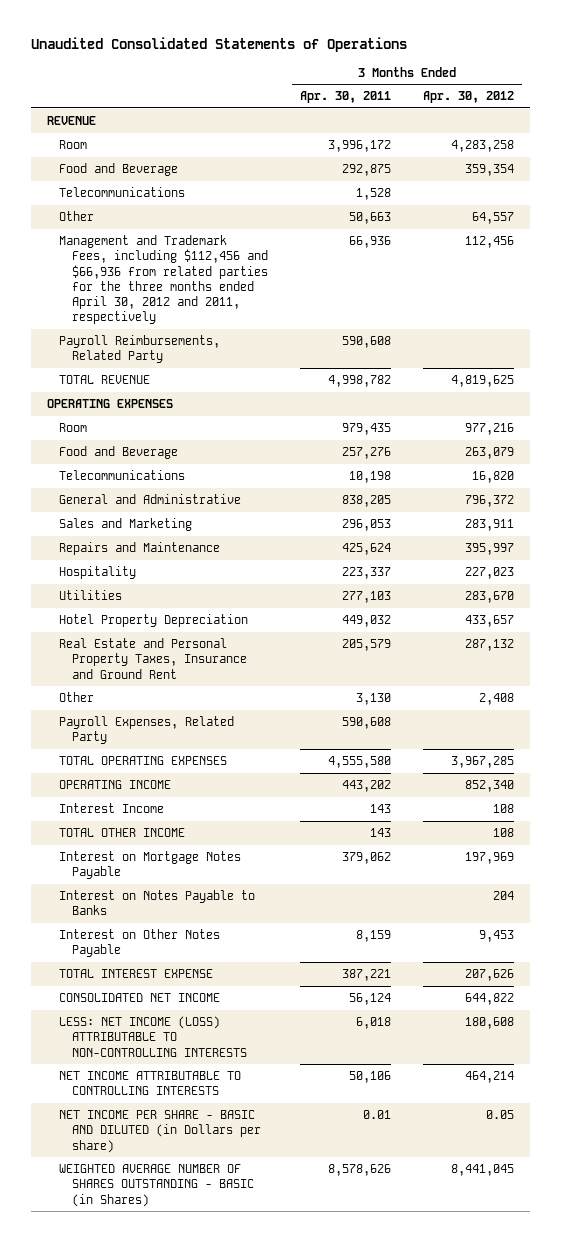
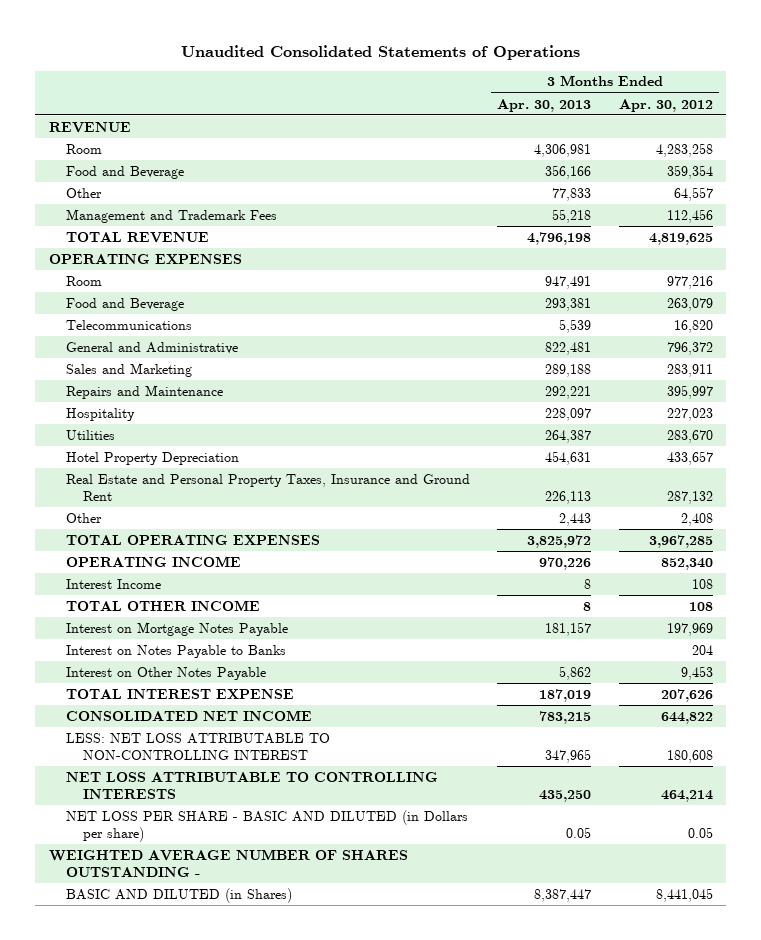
- | 3 Months Ended Apr. 30, 2011 | 3 Months Ended Apr. 30, 2012
+ | 3 Months Ended Apr. 30, 2013 | 3 Months Ended Apr. 30, 2012
- Telecommunications | 1,528 |
- Management and Trademark Fees, including $112,456 and $66,936 from related parties for the three months ended April 30, 2012 and 2011, respectively | 66,936 | 112,456
- Payroll Reimbursements, Related Party | 590,608 |
+ Management and Trademark Fees | 55,218 | 112,456
- Payroll Expenses, Related Party | 590,608 |
- LESS: NET INCOME (LOSS) ATTRIBUTABLE TO NON-CONTROLLING INTERESTS | 6,018 | 180,608
- NET INCOME ATTRIBUTABLE TO CONTROLLING INTERESTS | 50,106 | 464,214
- NET INCOME PER SHARE - BASIC AND DILUTED (in Dollars per share) | 0.01 | 0.05
- WEIGHTED AVERAGE NUMBER OF SHARES OUTSTANDING - BASIC (in Shares) | 8,578,626 | 8,441,045
+ LESS: NET LOSS ATTRIBUTABLE TO NON-CONTROLLING INTEREST | 347,965 | 180,608
+ NET LOSS ATTRIBUTABLE TO CONTROLLING INTERESTS | 435,250 | 464,214
+ NET LOSS PER SHARE - BASIC AND DILUTED (in Dollars per share) | 0.05 | 0.05
+ WEIGHTED AVERAGE NUMBER OF SHARES OUTSTANDING -
+ BASIC AND DILUTED (in Shares) | 8,387,447 | 8,441,045

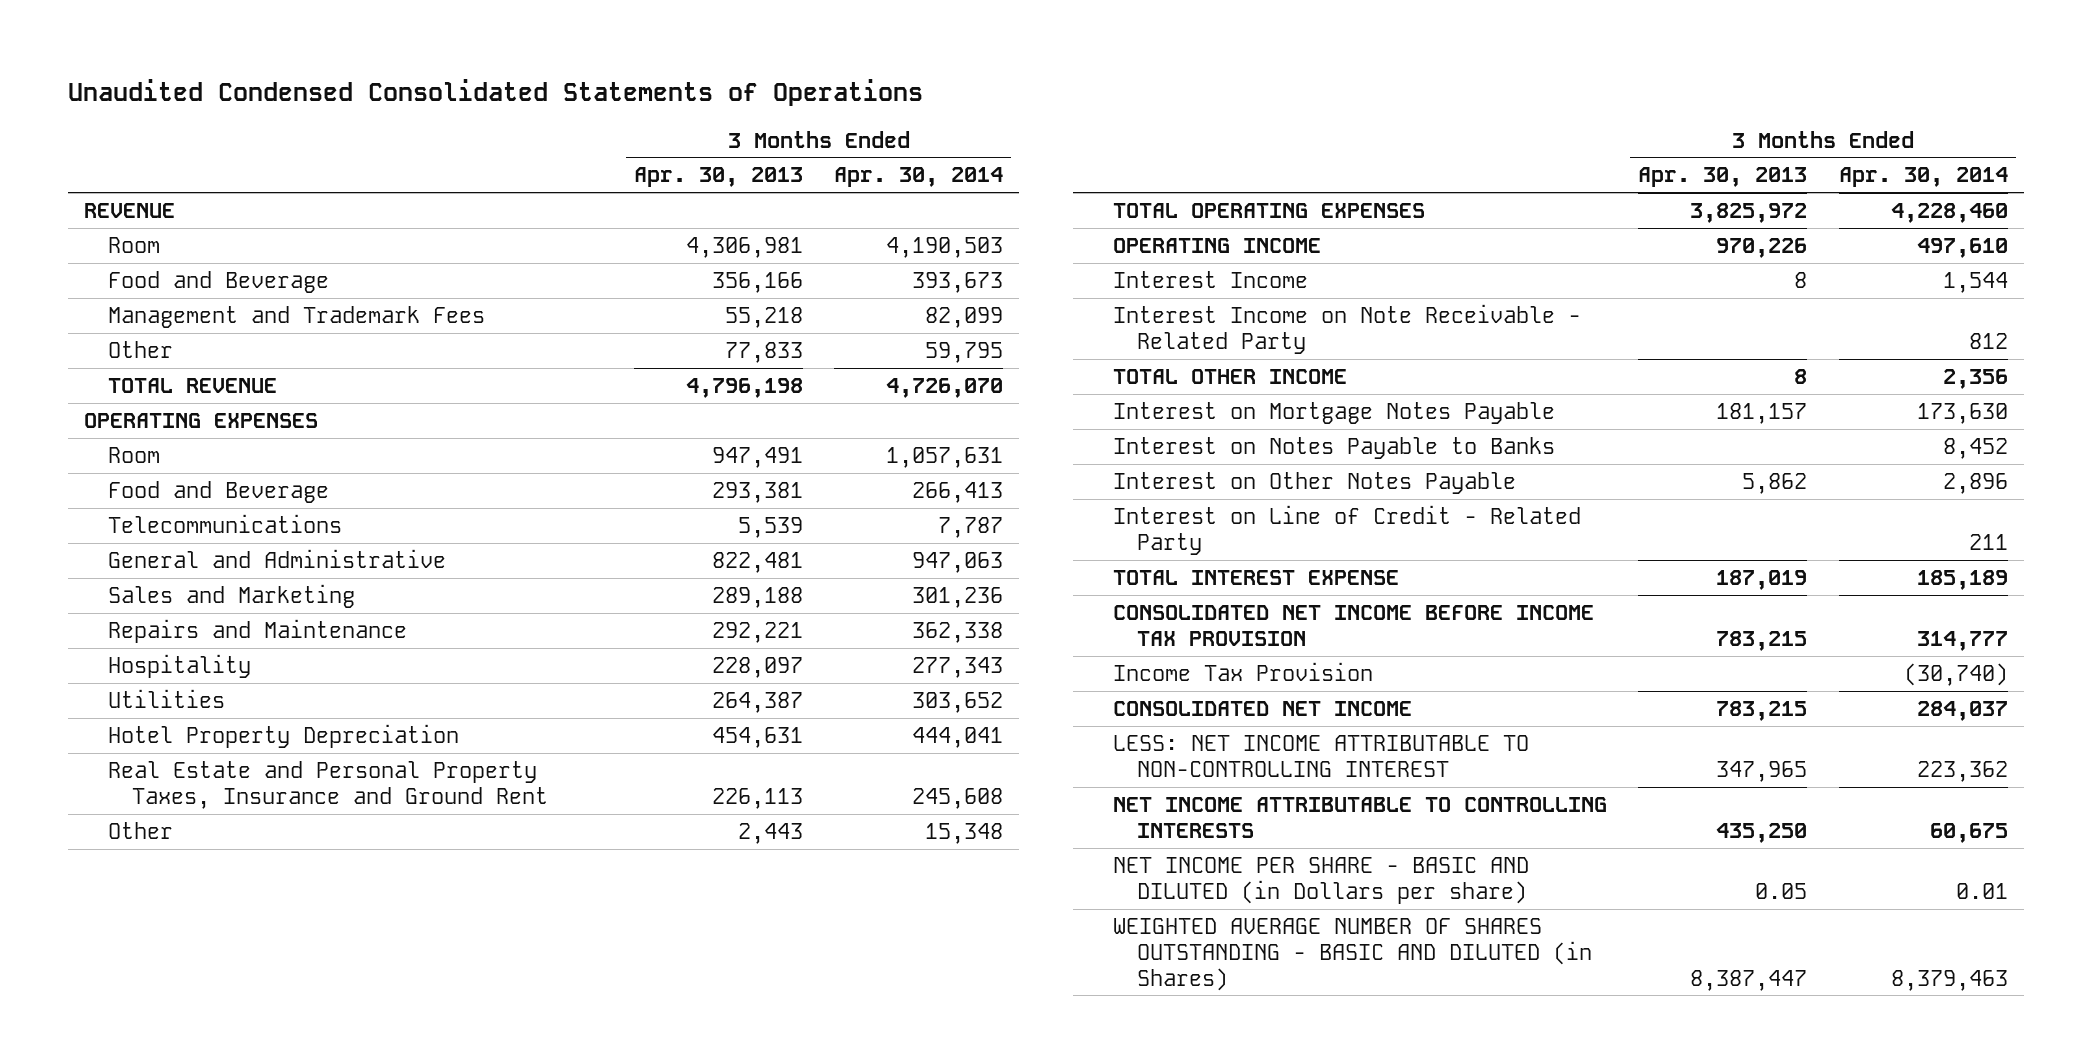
- Unaudited Consolidated Statements of Operations
+ Unaudited Condensed Consolidated Statements of Operations
- | 3 Months Ended Apr. 30, 2013 | 3 Months Ended Apr. 30, 2012
+ | 3 Months Ended Apr. 30, 2013 | 3 Months Ended Apr. 30, 2014
moved down: Other | 77,833 | 59,795
+ Interest Income on Note Receivable - Related Party | | 812
+ Interest on Line of Credit - Related Party | | 211
+ CONSOLIDATED NET INCOME BEFORE INCOME TAX PROVISION | 783,215 | 314,777
+ Income Tax Provision | | (30,740)
- LESS: NET LOSS ATTRIBUTABLE TO NON-CONTROLLING INTEREST | 347,965 | 180,608
- NET LOSS ATTRIBUTABLE TO CONTROLLING INTERESTS | 435,250 | 464,214
- NET LOSS PER SHARE - BASIC AND DILUTED (in Dollars per share) | 0.05 | 0.05
- WEIGHTED AVERAGE NUMBER OF SHARES OUTSTANDING -
- BASIC AND DILUTED (in Shares) | 8,387,447 | 8,441,045
+ LESS: NET INCOME ATTRIBUTABLE TO NON-CONTROLLING INTEREST | 347,965 | 223,362
+ NET INCOME ATTRIBUTABLE TO CONTROLLING INTERESTS | 435,250 | 60,675
+ NET INCOME PER SHARE - BASIC AND DILUTED (in Dollars per share) | 0.05 | 0.01
+ WEIGHTED AVERAGE NUMBER OF SHARES OUTSTANDING - BASIC AND DILUTED (in Shares) | 8,387,447 | 8,379,463

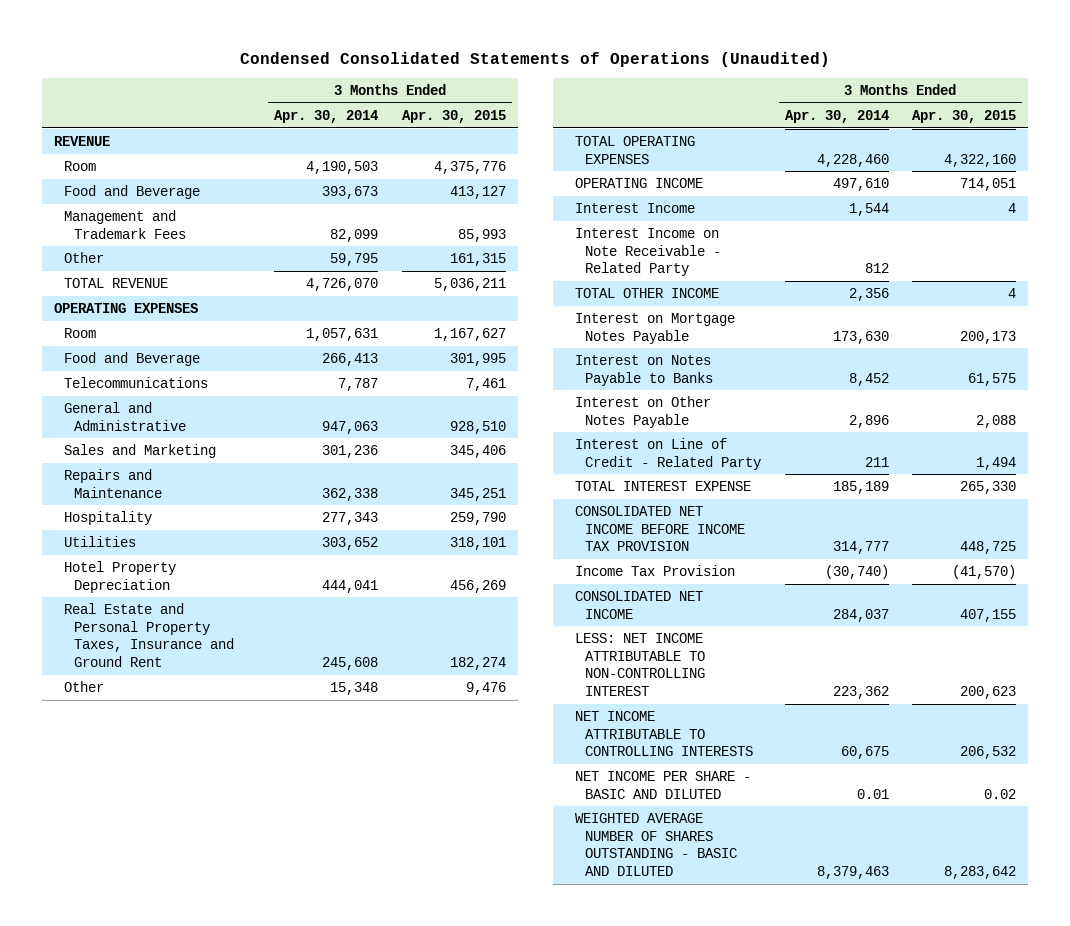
- Unaudited Condensed Consolidated Statements of Operations
+ Condensed Consolidated Statements of Operations (Unaudited)
- | 3 Months Ended Apr. 30, 2013 | 3 Months Ended Apr. 30, 2014
+ | 3 Months Ended Apr. 30, 2014 | 3 Months Ended Apr. 30, 2015
- NET INCOME PER SHARE - BASIC AND DILUTED (in Dollars per share) | 0.05 | 0.01
- WEIGHTED AVERAGE NUMBER OF SHARES OUTSTANDING - BASIC AND DILUTED (in Shares) | 8,387,447 | 8,379,463
+ NET INCOME PER SHARE - BASIC AND DILUTED | 0.01 | 0.02
+ WEIGHTED AVERAGE NUMBER OF SHARES OUTSTANDING - BASIC AND DILUTED | 8,379,463 | 8,283,642

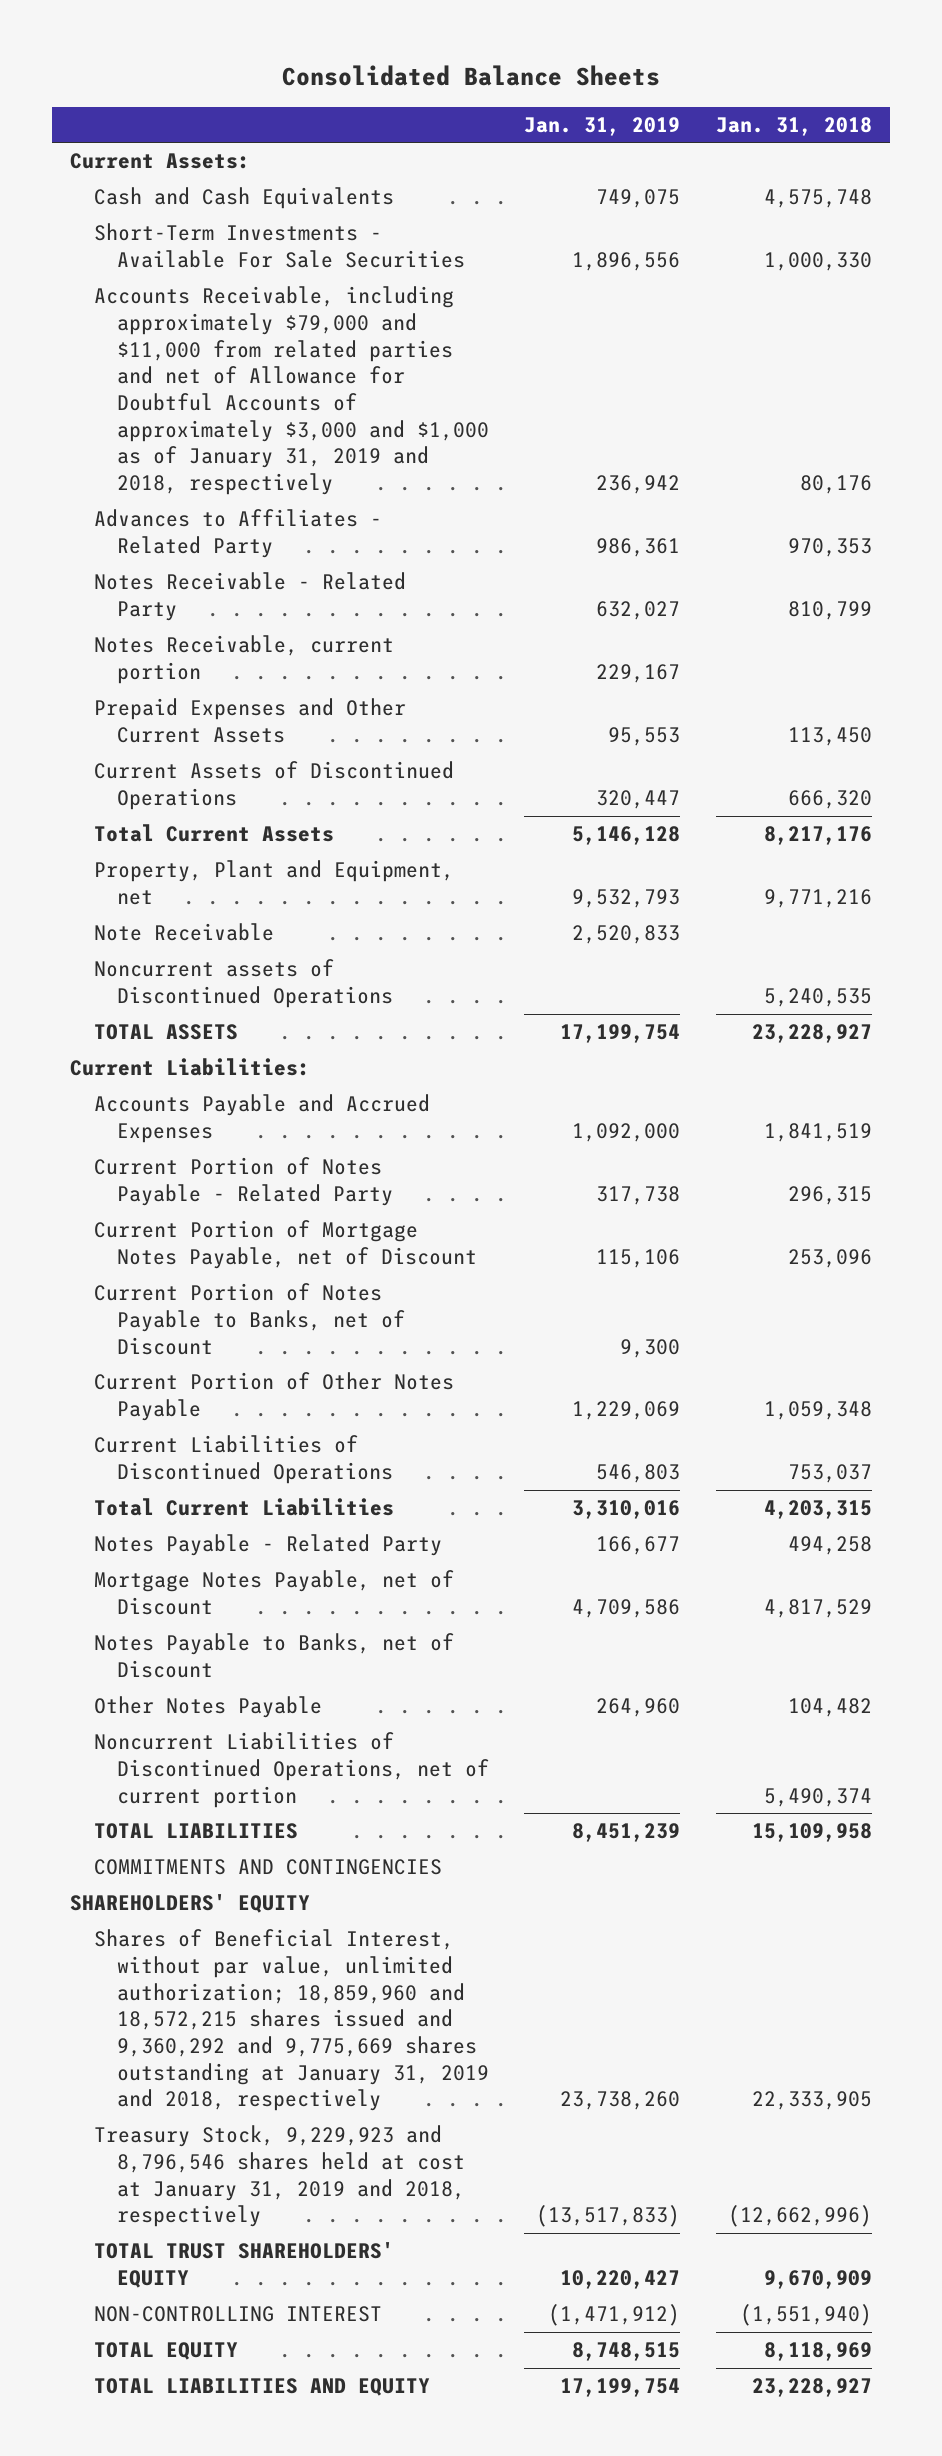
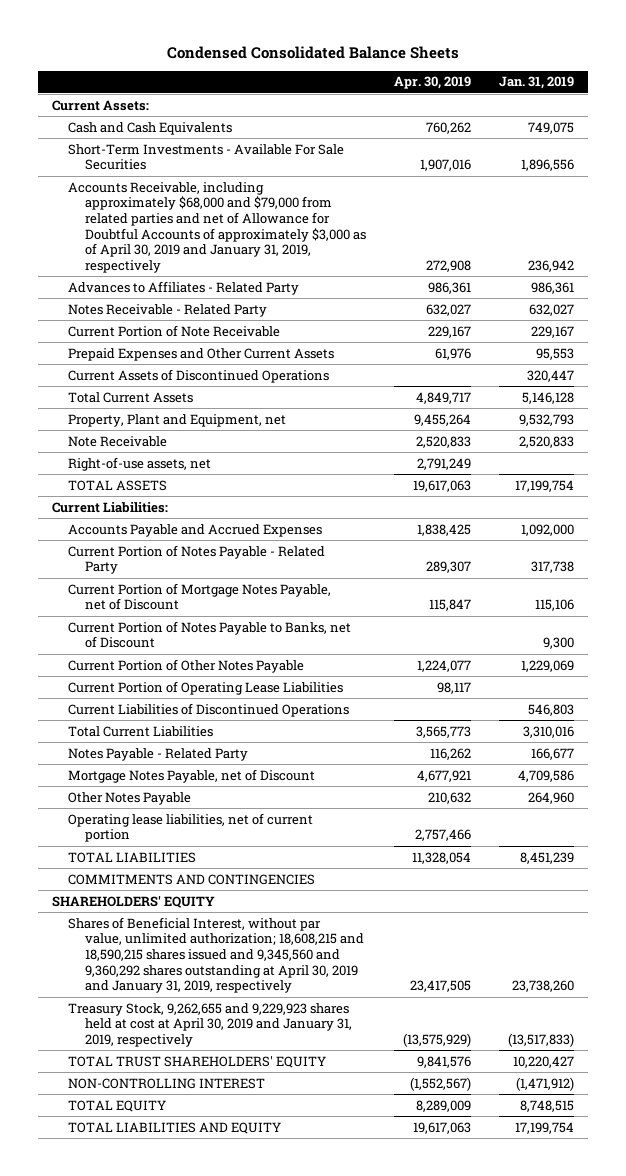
- Consolidated Balance Sheets
+ Condensed Consolidated Balance Sheets
- | Jan. 31, 2019 | Jan. 31, 2018
+ | Apr. 30, 2019 | Jan. 31, 2019
- Accounts Receivable, including approximately $79,000 and $11,000 from related parties and net of Allowance for Doubtful Accounts of approximately $3,000 and $1,000 as of January 31, 2019 and 2018, respectively | 236,942 | 80,176
+ Accounts Receivable, including approximately $68,000 and $79,000 from related parties and net of Allowance for Doubtful Accounts of approximately $3,000 as of April 30, 2019 and January 31, 2019, respectively | 272,908 | 236,942
- Notes Receivable, current portion | 229,167 |
+ Current Portion of Note Receivable | 229,167 | 229,167
- Noncurrent assets of Discontinued Operations | | 5,240,535
+ Right-of-use assets, net | 2,791,249 |
+ Current Portion of Operating Lease Liabilities | 98,117 |
- Notes Payable to Banks, net of Discount
- Noncurrent Liabilities of Discontinued Operations, net of current portion | | 5,490,374
+ Operating lease liabilities, net of current portion | 2,757,466 |
- Shares of Beneficial Interest, without par value, unlimited authorization; 18,859,960 and 18,572,215 shares issued and 9,360,292 and 9,775,669 shares outstanding at January 31, 2019 and 2018, respectively | 23,738,260 | 22,333,905
- Treasury Stock, 9,229,923 and 8,796,546 shares held at cost at January 31, 2019 and 2018, respectively | (13,517,833) | (12,662,996)
+ Shares of Beneficial Interest, without par value, unlimited authorization; 18,608,215 and 18,590,215 shares issued and 9,345,560 and 9,360,292 shares outstanding at April 30, 2019 and January 31, 2019, respectively | 23,417,505 | 23,738,260
+ Treasury Stock, 9,262,655 and 9,229,923 shares held at cost at April 30, 2019 and January 31, 2019, respectively | (13,575,929) | (13,517,833)

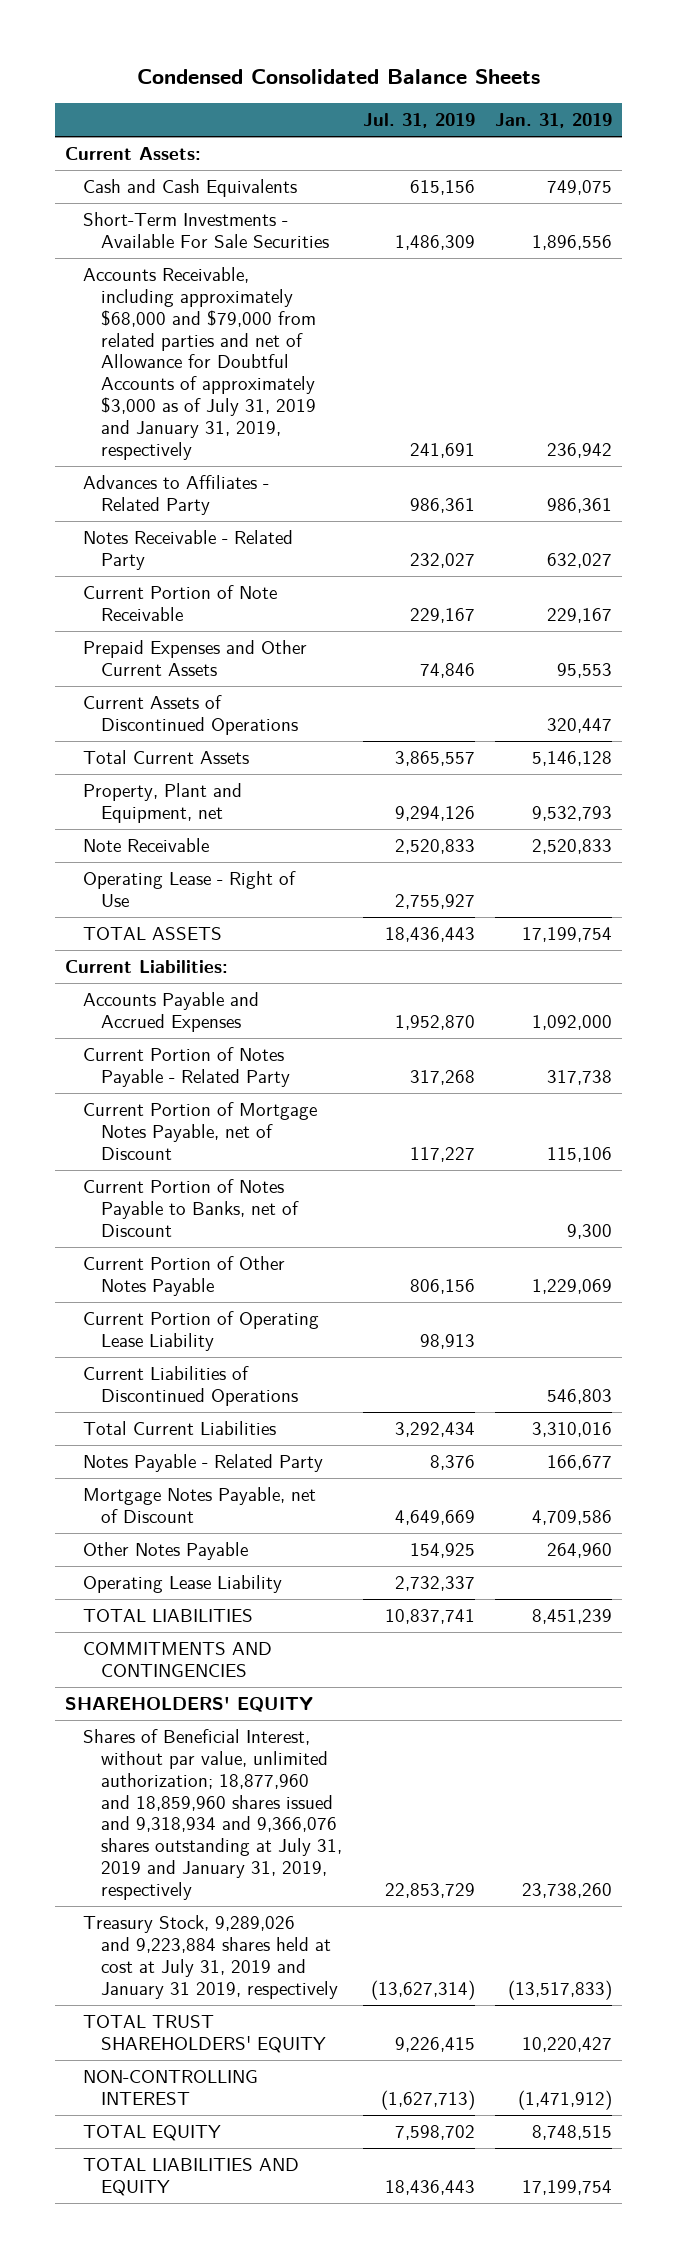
- | Apr. 30, 2019 | Jan. 31, 2019
+ | Jul. 31, 2019 | Jan. 31, 2019
- Accounts Receivable, including approximately $68,000 and $79,000 from related parties and net of Allowance for Doubtful Accounts of approximately $3,000 as of April 30, 2019 and January 31, 2019, respectively | 272,908 | 236,942
+ Accounts Receivable, including approximately $68,000 and $79,000 from related parties and net of Allowance for Doubtful Accounts of approximately $3,000 as of July 31, 2019 and January 31, 2019, respectively | 241,691 | 236,942
- Right-of-use assets, net | 2,791,249 |
+ Operating Lease - Right of Use | 2,755,927 |
- Current Portion of Operating Lease Liabilities | 98,117 |
+ Current Portion of Operating Lease Liability | 98,913 |
- Operating lease liabilities, net of current portion | 2,757,466 |
+ Operating Lease Liability | 2,732,337 |
- Shares of Beneficial Interest, without par value, unlimited authorization; 18,608,215 and 18,590,215 shares issued and 9,345,560 and 9,360,292 shares outstanding at April 30, 2019 and January 31, 2019, respectively | 23,417,505 | 23,738,260
- Treasury Stock, 9,262,655 and 9,229,923 shares held at cost at April 30, 2019 and January 31, 2019, respectively | (13,575,929) | (13,517,833)
+ Shares of Beneficial Interest, without par value, unlimited authorization; 18,877,960 and 18,859,960 shares issued and 9,318,934 and 9,366,076 shares outstanding at July 31, 2019 and January 31, 2019, respectively | 22,853,729 | 23,738,260
+ Treasury Stock, 9,289,026 and 9,223,884 shares held at cost at July 31, 2019 and January 31 2019, respectively | (13,627,314) | (13,517,833)

